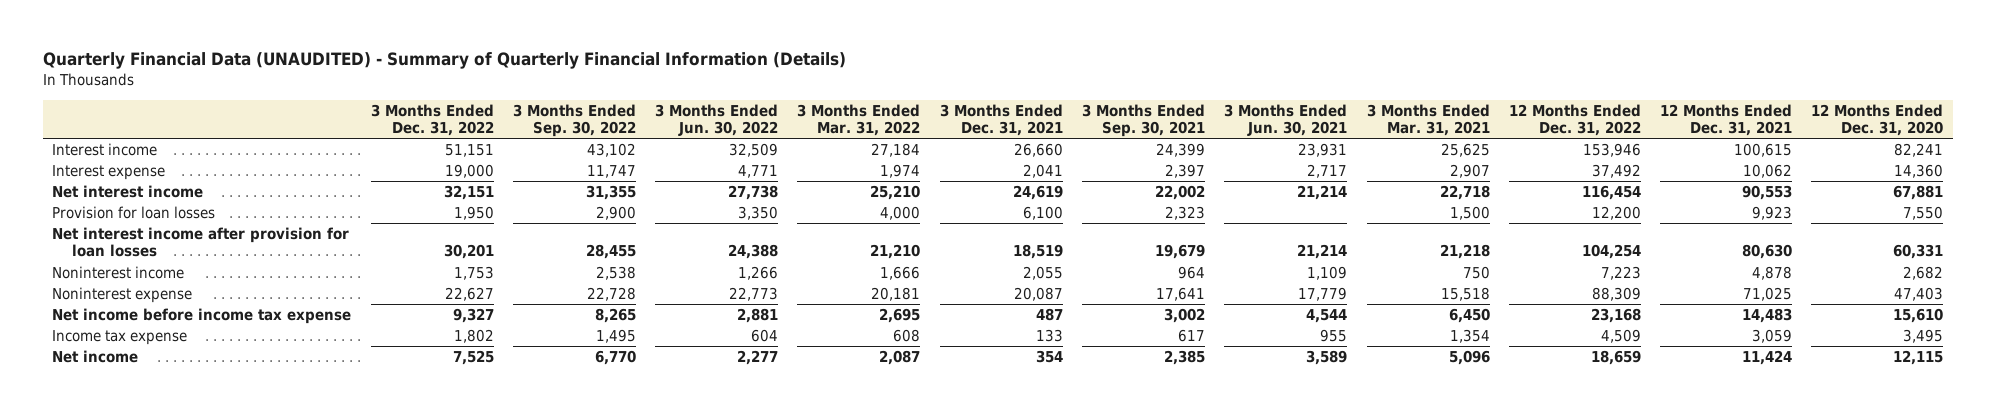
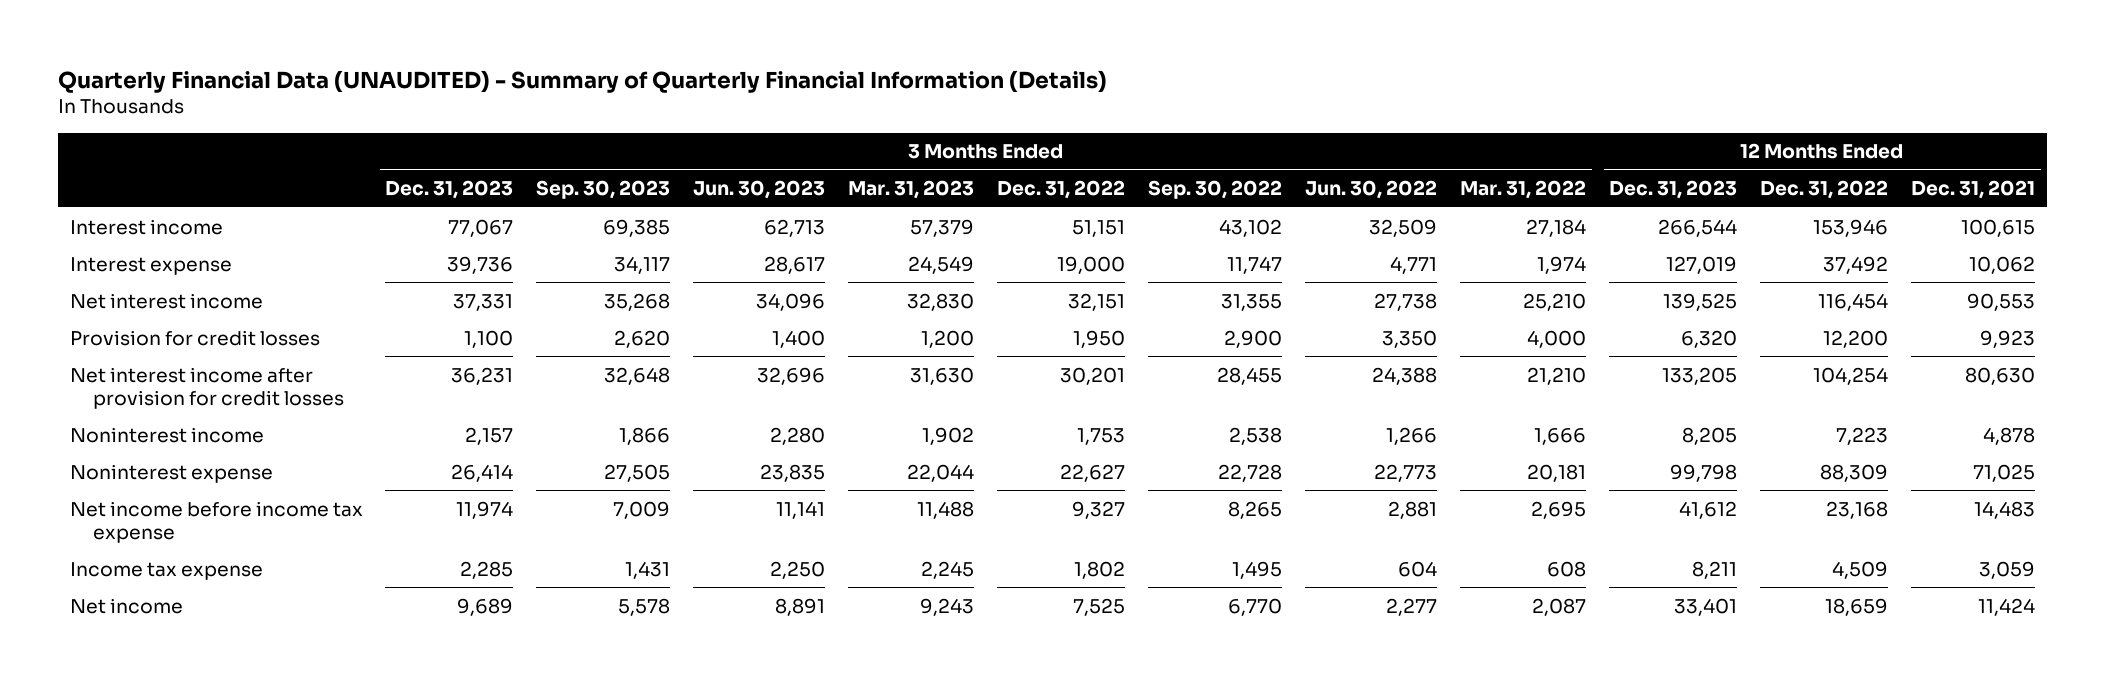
- | 3 Months Ended Dec. 31, 2022 | 3 Months Ended Sep. 30, 2022 | 3 Months Ended Jun. 30, 2022 | 3 Months Ended Mar. 31, 2022 | 3 Months Ended Dec. 31, 2021 | 3 Months Ended Sep. 30, 2021 | 3 Months Ended Jun. 30, 2021 | 3 Months Ended Mar. 31, 2021 | 12 Months Ended Dec. 31, 2022 | 12 Months Ended Dec. 31, 2021 | 12 Months Ended Dec. 31, 2020
+ | 3 Months Ended Dec. 31, 2023 | 3 Months Ended Sep. 30, 2023 | 3 Months Ended Jun. 30, 2023 | 3 Months Ended Mar. 31, 2023 | 3 Months Ended Dec. 31, 2022 | 3 Months Ended Sep. 30, 2022 | 3 Months Ended Jun. 30, 2022 | 3 Months Ended Mar. 31, 2022 | 12 Months Ended Dec. 31, 2023 | 12 Months Ended Dec. 31, 2022 | 12 Months Ended Dec. 31, 2021
- Provision for loan losses | 1,950 | 2,900 | 3,350 | 4,000 | 6,100 | 2,323 | | 1,500 | 12,200 | 9,923 | 7,550
- Net interest income after provision for loan losses | 30,201 | 28,455 | 24,388 | 21,210 | 18,519 | 19,679 | 21,214 | 21,218 | 104,254 | 80,630 | 60,331
+ Provision for credit losses | 1,100 | 2,620 | 1,400 | 1,200 | 1,950 | 2,900 | 3,350 | 4,000 | 6,320 | 12,200 | 9,923
+ Net interest income after provision for credit losses | 36,231 | 32,648 | 32,696 | 31,630 | 30,201 | 28,455 | 24,388 | 21,210 | 133,205 | 104,254 | 80,630

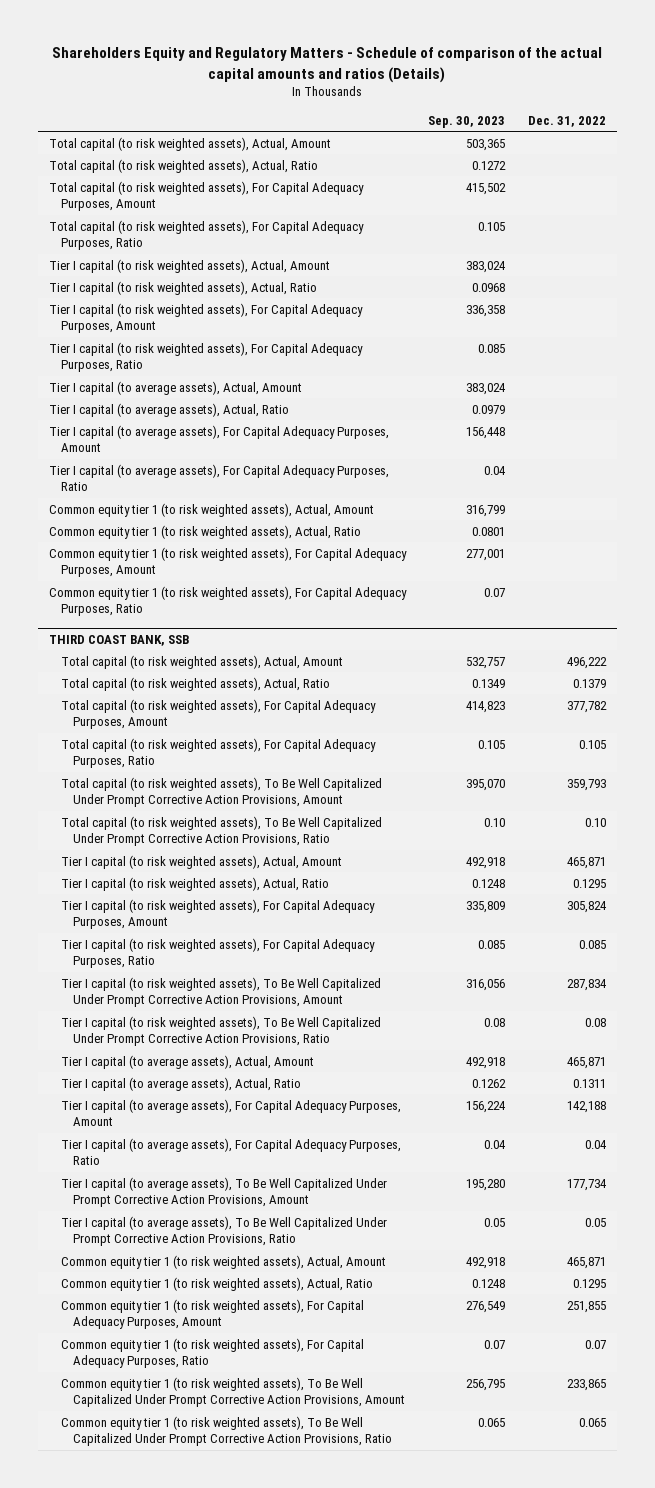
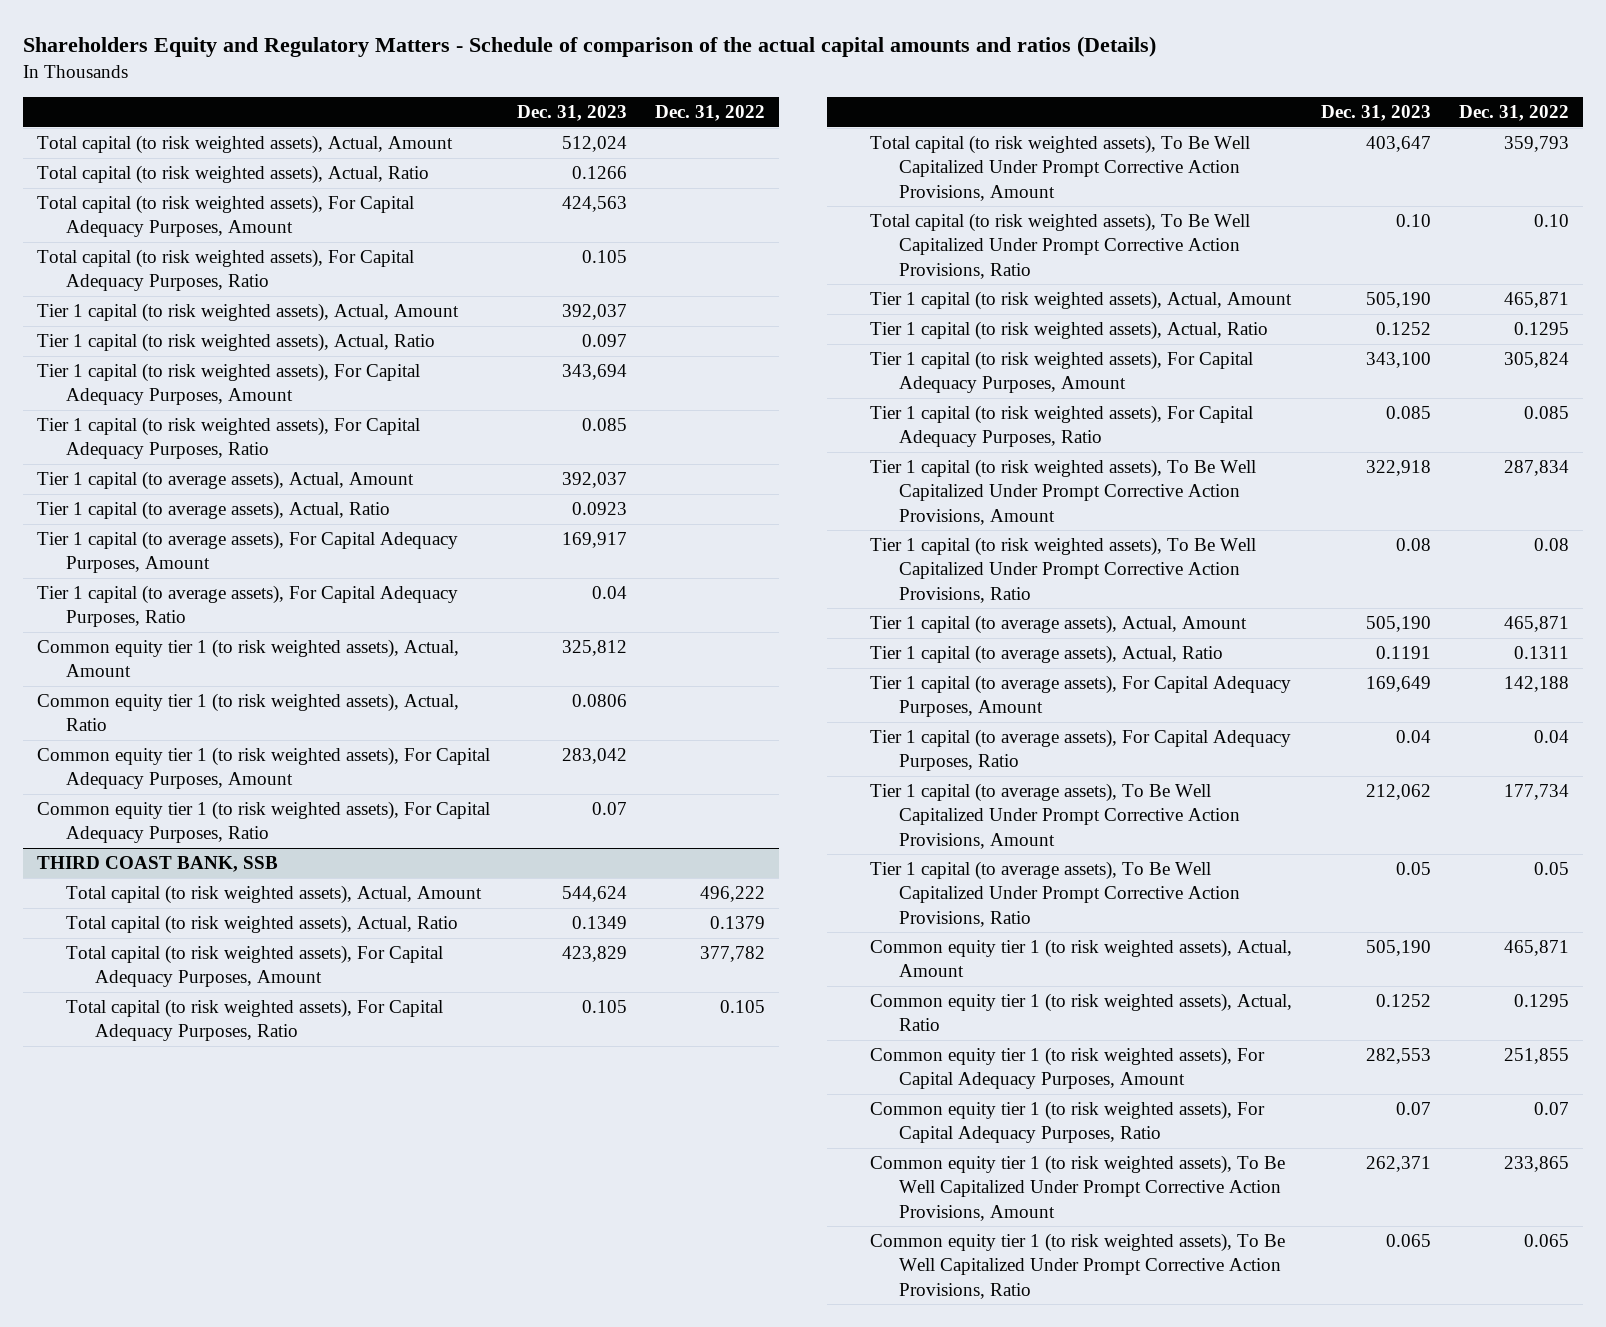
- | Sep. 30, 2023 | Dec. 31, 2022
+ | Dec. 31, 2023 | Dec. 31, 2022
- Tier I capital (to risk weighted assets), Actual, Amount | 383,024 |
- Tier I capital (to risk weighted assets), Actual, Ratio | 0.0968 |
- Tier I capital (to risk weighted assets), For Capital Adequacy Purposes, Amount | 336,358 |
- Tier I capital (to risk weighted assets), For Capital Adequacy Purposes, Ratio | 0.085 |
- Tier I capital (to average assets), Actual, Amount | 383,024 |
- Tier I capital (to average assets), Actual, Ratio | 0.0979 |
- Tier I capital (to average assets), For Capital Adequacy Purposes, Amount | 156,448 |
- Tier I capital (to average assets), For Capital Adequacy Purposes, Ratio | 0.04 |
+ Tier 1 capital (to risk weighted assets), Actual, Amount | 392,037 |
+ Tier 1 capital (to risk weighted assets), Actual, Ratio | 0.097 |
+ Tier 1 capital (to risk weighted assets), For Capital Adequacy Purposes, Amount | 343,694 |
+ Tier 1 capital (to risk weighted assets), For Capital Adequacy Purposes, Ratio | 0.085 |
+ Tier 1 capital (to average assets), Actual, Amount | 392,037 |
+ Tier 1 capital (to average assets), Actual, Ratio | 0.0923 |
+ Tier 1 capital (to average assets), For Capital Adequacy Purposes, Amount | 169,917 |
+ Tier 1 capital (to average assets), For Capital Adequacy Purposes, Ratio | 0.04 |
@ THIRD COAST BANK, SSB
- Tier I capital (to risk weighted assets), Actual, Amount | 492,918 | 465,871
- Tier I capital (to risk weighted assets), Actual, Ratio | 0.1248 | 0.1295
- Tier I capital (to risk weighted assets), For Capital Adequacy Purposes, Amount | 335,809 | 305,824
- Tier I capital (to risk weighted assets), For Capital Adequacy Purposes, Ratio | 0.085 | 0.085
- Tier I capital (to risk weighted assets), To Be Well Capitalized Under Prompt Corrective Action Provisions, Amount | 316,056 | 287,834
- Tier I capital (to risk weighted assets), To Be Well Capitalized Under Prompt Corrective Action Provisions, Ratio | 0.08 | 0.08
- Tier I capital (to average assets), Actual, Amount | 492,918 | 465,871
- Tier I capital (to average assets), Actual, Ratio | 0.1262 | 0.1311
- Tier I capital (to average assets), For Capital Adequacy Purposes, Amount | 156,224 | 142,188
- Tier I capital (to average assets), For Capital Adequacy Purposes, Ratio | 0.04 | 0.04
- Tier I capital (to average assets), To Be Well Capitalized Under Prompt Corrective Action Provisions, Amount | 195,280 | 177,734
- Tier I capital (to average assets), To Be Well Capitalized Under Prompt Corrective Action Provisions, Ratio | 0.05 | 0.05
+ Tier 1 capital (to risk weighted assets), Actual, Amount | 505,190 | 465,871
+ Tier 1 capital (to risk weighted assets), Actual, Ratio | 0.1252 | 0.1295
+ Tier 1 capital (to risk weighted assets), For Capital Adequacy Purposes, Amount | 343,100 | 305,824
+ Tier 1 capital (to risk weighted assets), For Capital Adequacy Purposes, Ratio | 0.085 | 0.085
+ Tier 1 capital (to risk weighted assets), To Be Well Capitalized Under Prompt Corrective Action Provisions, Amount | 322,918 | 287,834
+ Tier 1 capital (to risk weighted assets), To Be Well Capitalized Under Prompt Corrective Action Provisions, Ratio | 0.08 | 0.08
+ Tier 1 capital (to average assets), Actual, Amount | 505,190 | 465,871
+ Tier 1 capital (to average assets), Actual, Ratio | 0.1191 | 0.1311
+ Tier 1 capital (to average assets), For Capital Adequacy Purposes, Amount | 169,649 | 142,188
+ Tier 1 capital (to average assets), For Capital Adequacy Purposes, Ratio | 0.04 | 0.04
+ Tier 1 capital (to average assets), To Be Well Capitalized Under Prompt Corrective Action Provisions, Amount | 212,062 | 177,734
+ Tier 1 capital (to average assets), To Be Well Capitalized Under Prompt Corrective Action Provisions, Ratio | 0.05 | 0.05

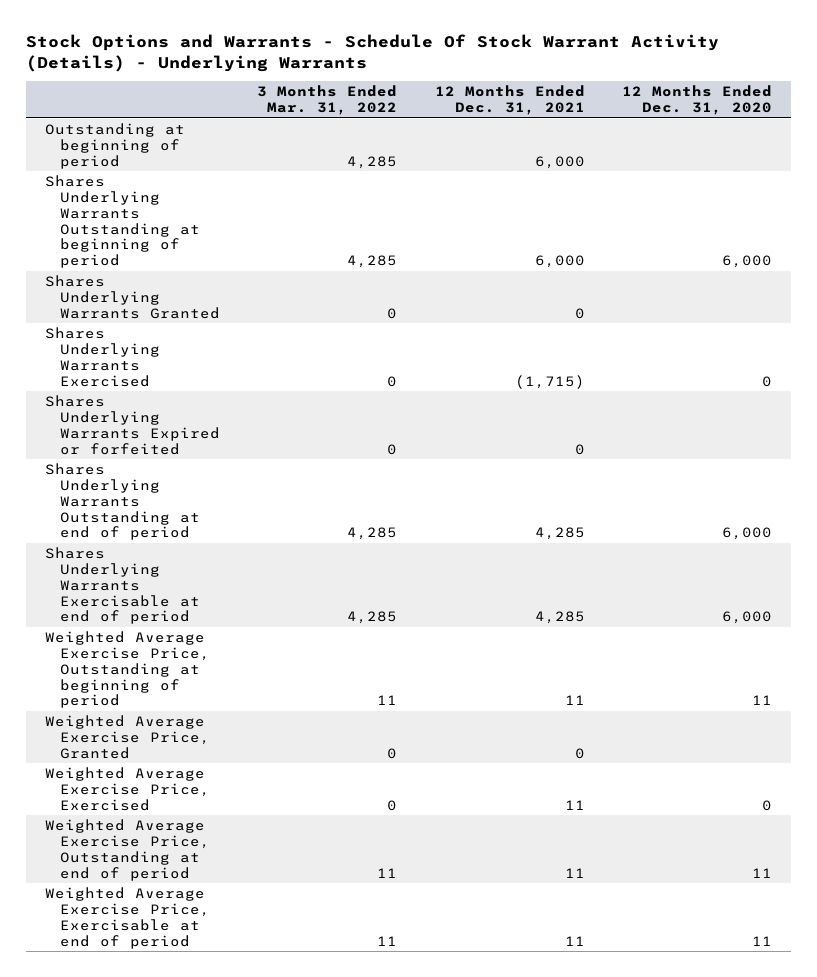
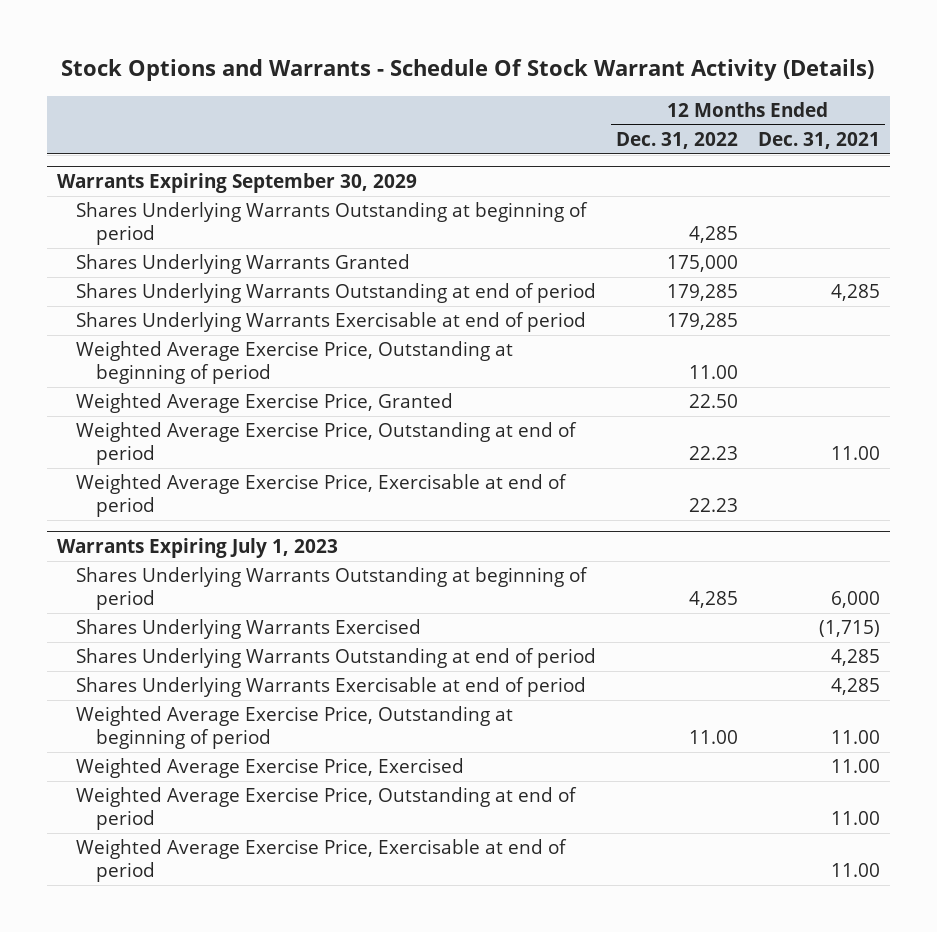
- Stock Options and Warrants - Schedule Of Stock Warrant Activity (Details) - Underlying Warrants
+ Stock Options and Warrants - Schedule Of Stock Warrant Activity (Details)
- | 3 Months Ended Mar. 31, 2022 | 12 Months Ended Dec. 31, 2021 | 12 Months Ended Dec. 31, 2020
+ | 12 Months Ended Dec. 31, 2022 | 12 Months Ended Dec. 31, 2021
- Outstanding at beginning of period | 4,285 | 6,000 |
+ Warrants Expiring September 30, 2029
+ Shares Underlying Warrants Outstanding at beginning of period | 4,285 |
+ Shares Underlying Warrants Granted | 175,000 |
+ Shares Underlying Warrants Outstanding at end of period | 179,285 | 4,285
+ Shares Underlying Warrants Exercisable at end of period | 179,285 |
+ Weighted Average Exercise Price, Outstanding at beginning of period | 11.00 |
+ Weighted Average Exercise Price, Granted | 22.50 |
+ Weighted Average Exercise Price, Outstanding at end of period | 22.23 | 11.00
+ Weighted Average Exercise Price, Exercisable at end of period | 22.23 |
+ Warrants Expiring July 1, 2023
- Shares Underlying Warrants Granted | 0 | 0 |
- Shares Underlying Warrants Expired or forfeited | 0 | 0 |
- Weighted Average Exercise Price, Outstanding at beginning of period | 11 | 11 | 11
- Weighted Average Exercise Price, Granted | 0 | 0 |
- Weighted Average Exercise Price, Exercised | 0 | 11 | 0
- Weighted Average Exercise Price, Outstanding at end of period | 11 | 11 | 11
- Weighted Average Exercise Price, Exercisable at end of period | 11 | 11 | 11
+ Weighted Average Exercise Price, Outstanding at beginning of period | 11.00 | 11.00
+ Weighted Average Exercise Price, Exercised | | 11.00
+ Weighted Average Exercise Price, Outstanding at end of period | | 11.00
+ Weighted Average Exercise Price, Exercisable at end of period | | 11.00

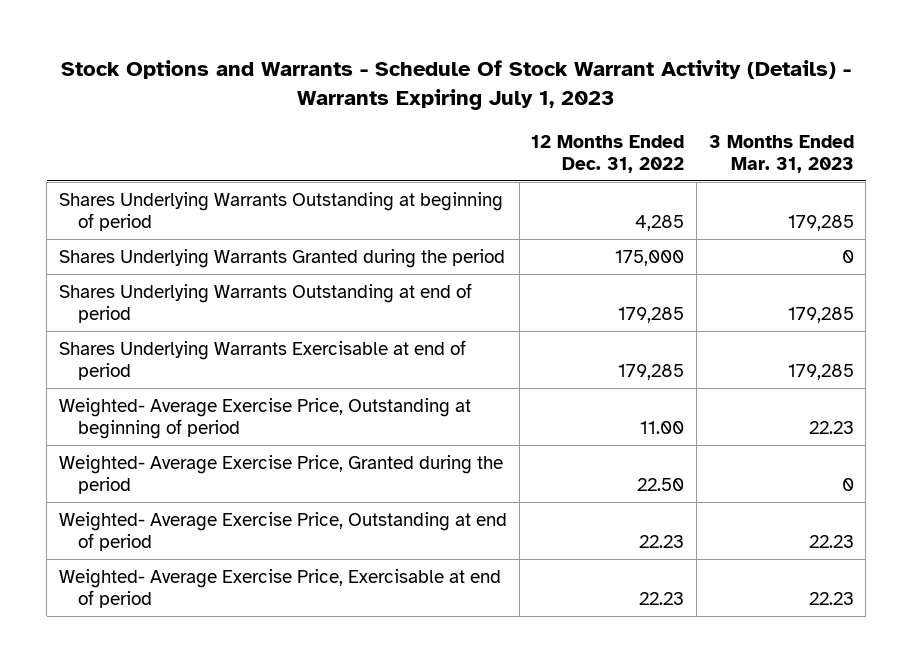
- Stock Options and Warrants - Schedule Of Stock Warrant Activity (Details)
+ Stock Options and Warrants - Schedule Of Stock Warrant Activity (Details) - Warrants Expiring July 1, 2023
- | 12 Months Ended Dec. 31, 2022 | 12 Months Ended Dec. 31, 2021
+ | 12 Months Ended Dec. 31, 2022 | 3 Months Ended Mar. 31, 2023
- Warrants Expiring September 30, 2029
- Shares Underlying Warrants Granted | 175,000 |
+ Shares Underlying Warrants Granted during the period | 175,000 | 0
- Weighted Average Exercise Price, Outstanding at beginning of period | 11.00 |
- Weighted Average Exercise Price, Granted | 22.50 |
- Weighted Average Exercise Price, Outstanding at end of period | 22.23 | 11.00
- Weighted Average Exercise Price, Exercisable at end of period | 22.23 |
- Warrants Expiring July 1, 2023
- Shares Underlying Warrants Outstanding at beginning of period | 4,285 | 6,000
- Shares Underlying Warrants Exercised | | (1,715)
- Shares Underlying Warrants Outstanding at end of period | | 4,285
- Shares Underlying Warrants Exercisable at end of period | | 4,285
- Weighted Average Exercise Price, Outstanding at beginning of period | 11.00 | 11.00
- Weighted Average Exercise Price, Exercised | | 11.00
- Weighted Average Exercise Price, Outstanding at end of period | | 11.00
- Weighted Average Exercise Price, Exercisable at end of period | | 11.00
+ Weighted- Average Exercise Price, Outstanding at beginning of period | 11.00 | 22.23
+ Weighted- Average Exercise Price, Granted during the period | 22.50 | 0
+ Weighted- Average Exercise Price, Outstanding at end of period | 22.23 | 22.23
+ Weighted- Average Exercise Price, Exercisable at end of period | 22.23 | 22.23

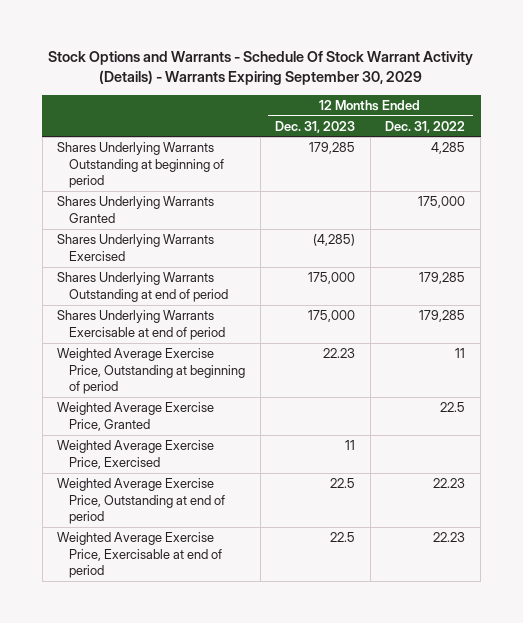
- Stock Options and Warrants - Schedule Of Stock Warrant Activity (Details) - Warrants Expiring July 1, 2023
+ Stock Options and Warrants - Schedule Of Stock Warrant Activity (Details) - Warrants Expiring September 30, 2029
- | 12 Months Ended Dec. 31, 2022 | 3 Months Ended Mar. 31, 2023
+ | 12 Months Ended Dec. 31, 2023 | 12 Months Ended Dec. 31, 2022
- Shares Underlying Warrants Granted during the period | 175,000 | 0
+ Shares Underlying Warrants Granted | | 175,000
+ Shares Underlying Warrants Exercised | (4,285) |
- Weighted- Average Exercise Price, Outstanding at beginning of period | 11.00 | 22.23
- Weighted- Average Exercise Price, Granted during the period | 22.50 | 0
- Weighted- Average Exercise Price, Outstanding at end of period | 22.23 | 22.23
- Weighted- Average Exercise Price, Exercisable at end of period | 22.23 | 22.23
+ Weighted Average Exercise Price, Outstanding at beginning of period | 22.23 | 11
+ Weighted Average Exercise Price, Granted | | 22.5
+ Weighted Average Exercise Price, Exercised | 11 |
+ Weighted Average Exercise Price, Outstanding at end of period | 22.5 | 22.23
+ Weighted Average Exercise Price, Exercisable at end of period | 22.5 | 22.23

